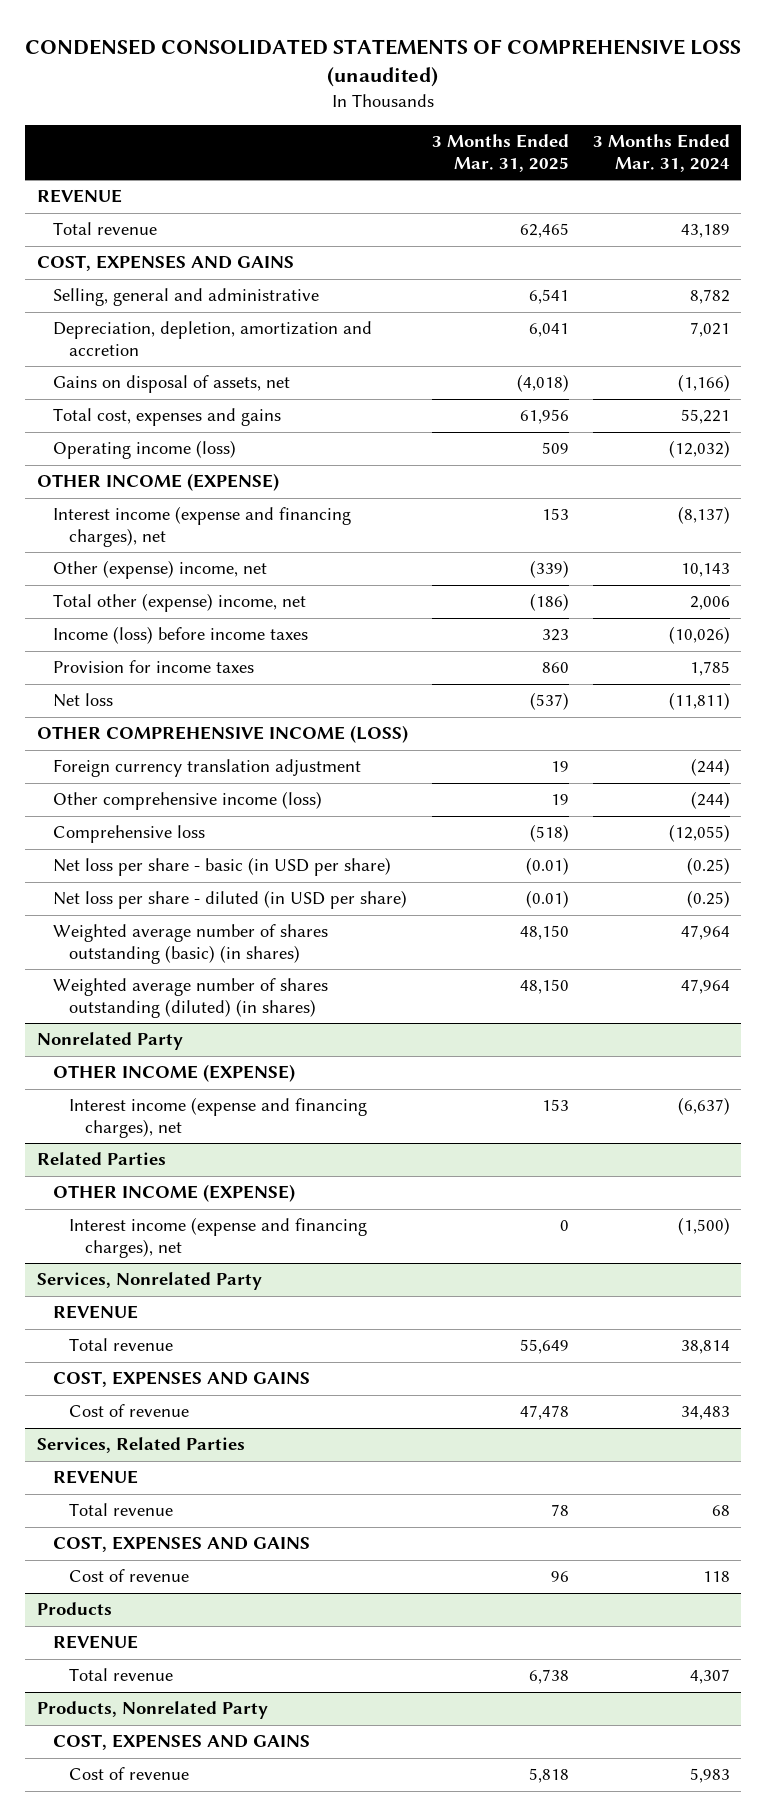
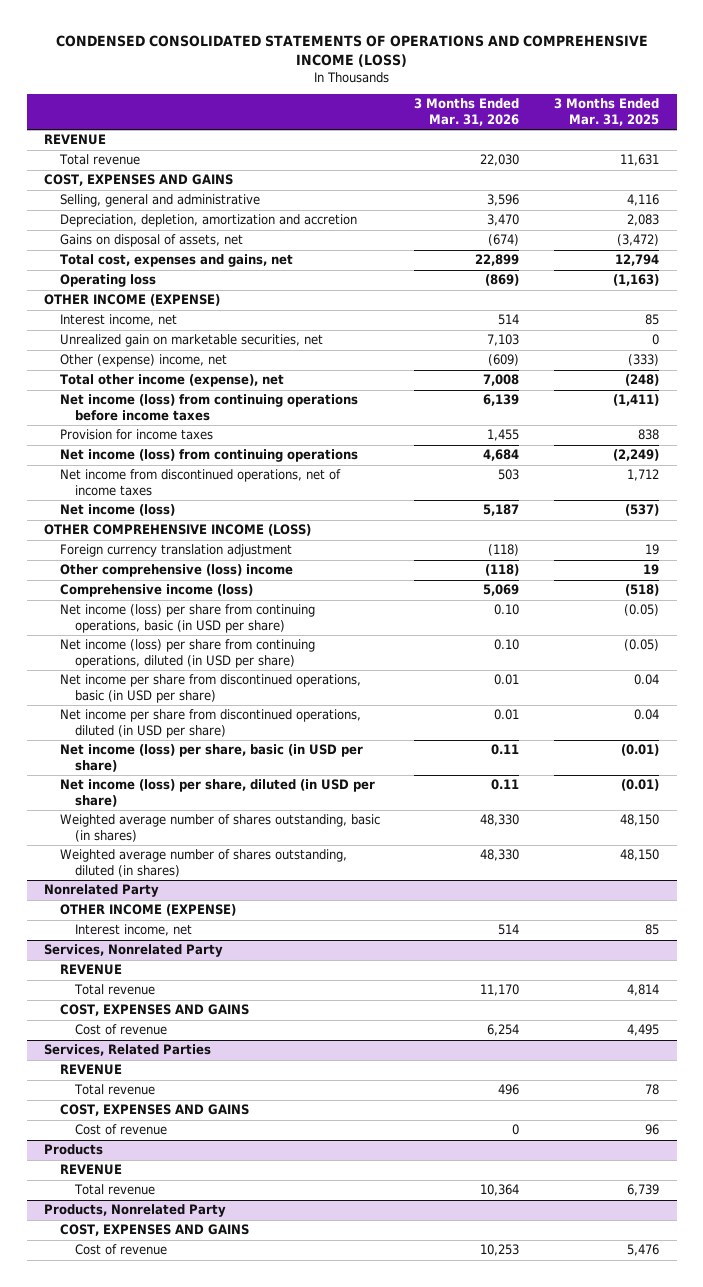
- CONDENSED CONSOLIDATED STATEMENTS OF COMPREHENSIVE LOSS (unaudited)
+ CONDENSED CONSOLIDATED STATEMENTS OF OPERATIONS AND COMPREHENSIVE INCOME (LOSS)
- | 3 Months Ended Mar. 31, 2025 | 3 Months Ended Mar. 31, 2024
+ | 3 Months Ended Mar. 31, 2026 | 3 Months Ended Mar. 31, 2025
- Total revenue | 62,465 | 43,189
+ Total revenue | 22,030 | 11,631
- Selling, general and administrative | 6,541 | 8,782
- Depreciation, depletion, amortization and accretion | 6,041 | 7,021
- Gains on disposal of assets, net | (4,018) | (1,166)
- Total cost, expenses and gains | 61,956 | 55,221
- Operating income (loss) | 509 | (12,032)
+ Selling, general and administrative | 3,596 | 4,116
+ Depreciation, depletion, amortization and accretion | 3,470 | 2,083
+ Gains on disposal of assets, net | (674) | (3,472)
+ Total cost, expenses and gains, net | 22,899 | 12,794
+ Operating loss | (869) | (1,163)
- Interest income (expense and financing charges), net | 153 | (8,137)
- Other (expense) income, net | (339) | 10,143
- Total other (expense) income, net | (186) | 2,006
- Income (loss) before income taxes | 323 | (10,026)
- Provision for income taxes | 860 | 1,785
- Net loss | (537) | (11,811)
+ Interest income, net | 514 | 85
+ Unrealized gain on marketable securities, net | 7,103 | 0
+ Other (expense) income, net | (609) | (333)
+ Total other income (expense), net | 7,008 | (248)
+ Net income (loss) from continuing operations before income taxes | 6,139 | (1,411)
+ Provision for income taxes | 1,455 | 838
+ Net income (loss) from continuing operations | 4,684 | (2,249)
+ Net income from discontinued operations, net of income taxes | 503 | 1,712
+ Net income (loss) | 5,187 | (537)
- Other comprehensive income (loss) | 19 | (244)
- Comprehensive loss | (518) | (12,055)
- Net loss per share - basic (in USD per share) | (0.01) | (0.25)
- Net loss per share - diluted (in USD per share) | (0.01) | (0.25)
- Weighted average number of shares outstanding (basic) (in shares) | 48,150 | 47,964
- Weighted average number of shares outstanding (diluted) (in shares) | 48,150 | 47,964
+ Other comprehensive (loss) income | (118) | 19
+ Comprehensive income (loss) | 5,069 | (518)
+ Net income (loss) per share from continuing operations, basic (in USD per share) | 0.10 | (0.05)
+ Net income (loss) per share from continuing operations, diluted (in USD per share) | 0.10 | (0.05)
+ Net income per share from discontinued operations, basic (in USD per share) | 0.01 | 0.04
+ Net income per share from discontinued operations, diluted (in USD per share) | 0.01 | 0.04
+ Net income (loss) per share, basic (in USD per share) | 0.11 | (0.01)
+ Net income (loss) per share, diluted (in USD per share) | 0.11 | (0.01)
+ Weighted average number of shares outstanding, basic (in shares) | 48,330 | 48,150
+ Weighted average number of shares outstanding, diluted (in shares) | 48,330 | 48,150
@ Nonrelated Party
- Interest income (expense and financing charges), net | 153 | (6,637)
- Related Parties
- OTHER INCOME (EXPENSE)
- Interest income (expense and financing charges), net | 0 | (1,500)
@ Nonrelated Party
+ Interest income, net | 514 | 85
@ Services, Nonrelated Party
- Total revenue | 55,649 | 38,814
+ Total revenue | 11,170 | 4,814
- Cost of revenue | 47,478 | 34,483
+ Cost of revenue | 6,254 | 4,495
@ Products
- Total revenue | 6,738 | 4,307
+ Total revenue | 10,364 | 6,739
@ Products, Nonrelated Party
- Cost of revenue | 5,818 | 5,983
+ Cost of revenue | 10,253 | 5,476

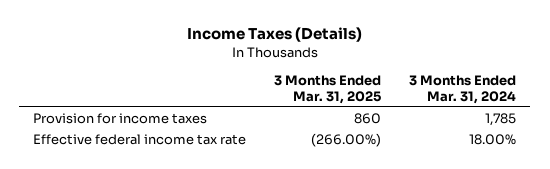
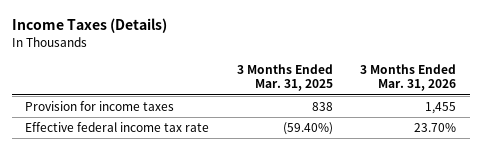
- | 3 Months Ended Mar. 31, 2025 | 3 Months Ended Mar. 31, 2024
+ | 3 Months Ended Mar. 31, 2025 | 3 Months Ended Mar. 31, 2026
- Provision for income taxes | 860 | 1,785
- Effective federal income tax rate | (266.00%) | 18.00%
+ Provision for income taxes | 838 | 1,455
+ Effective federal income tax rate | (59.40%) | 23.70%

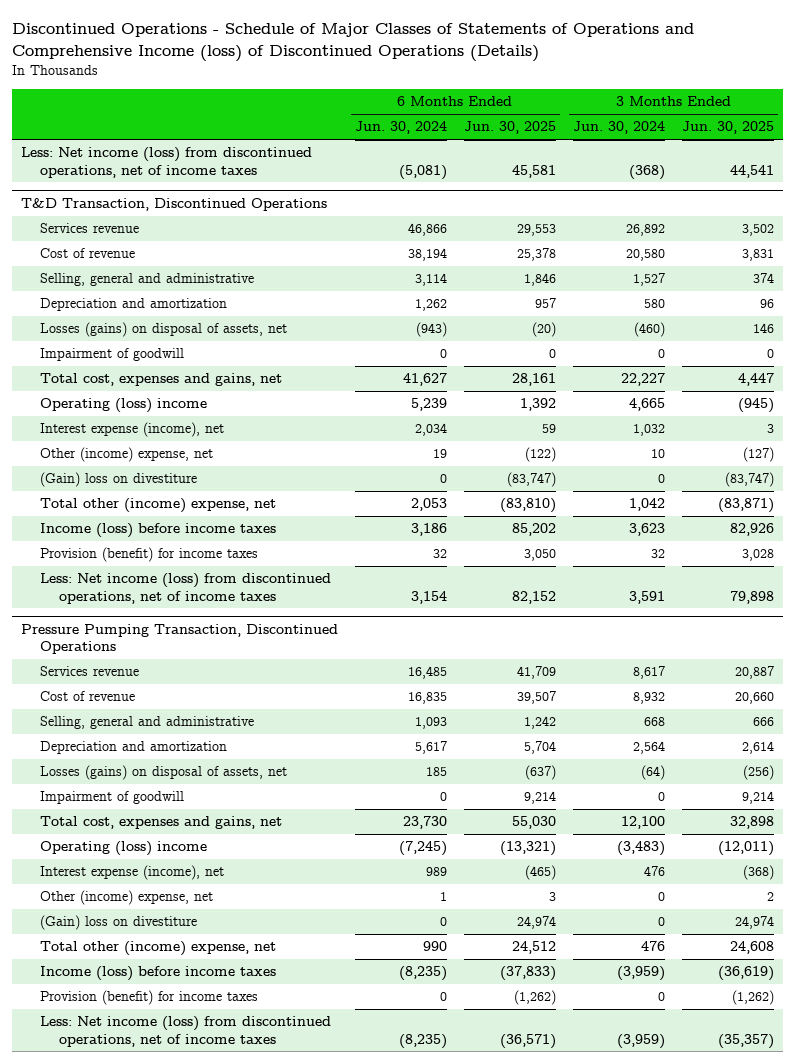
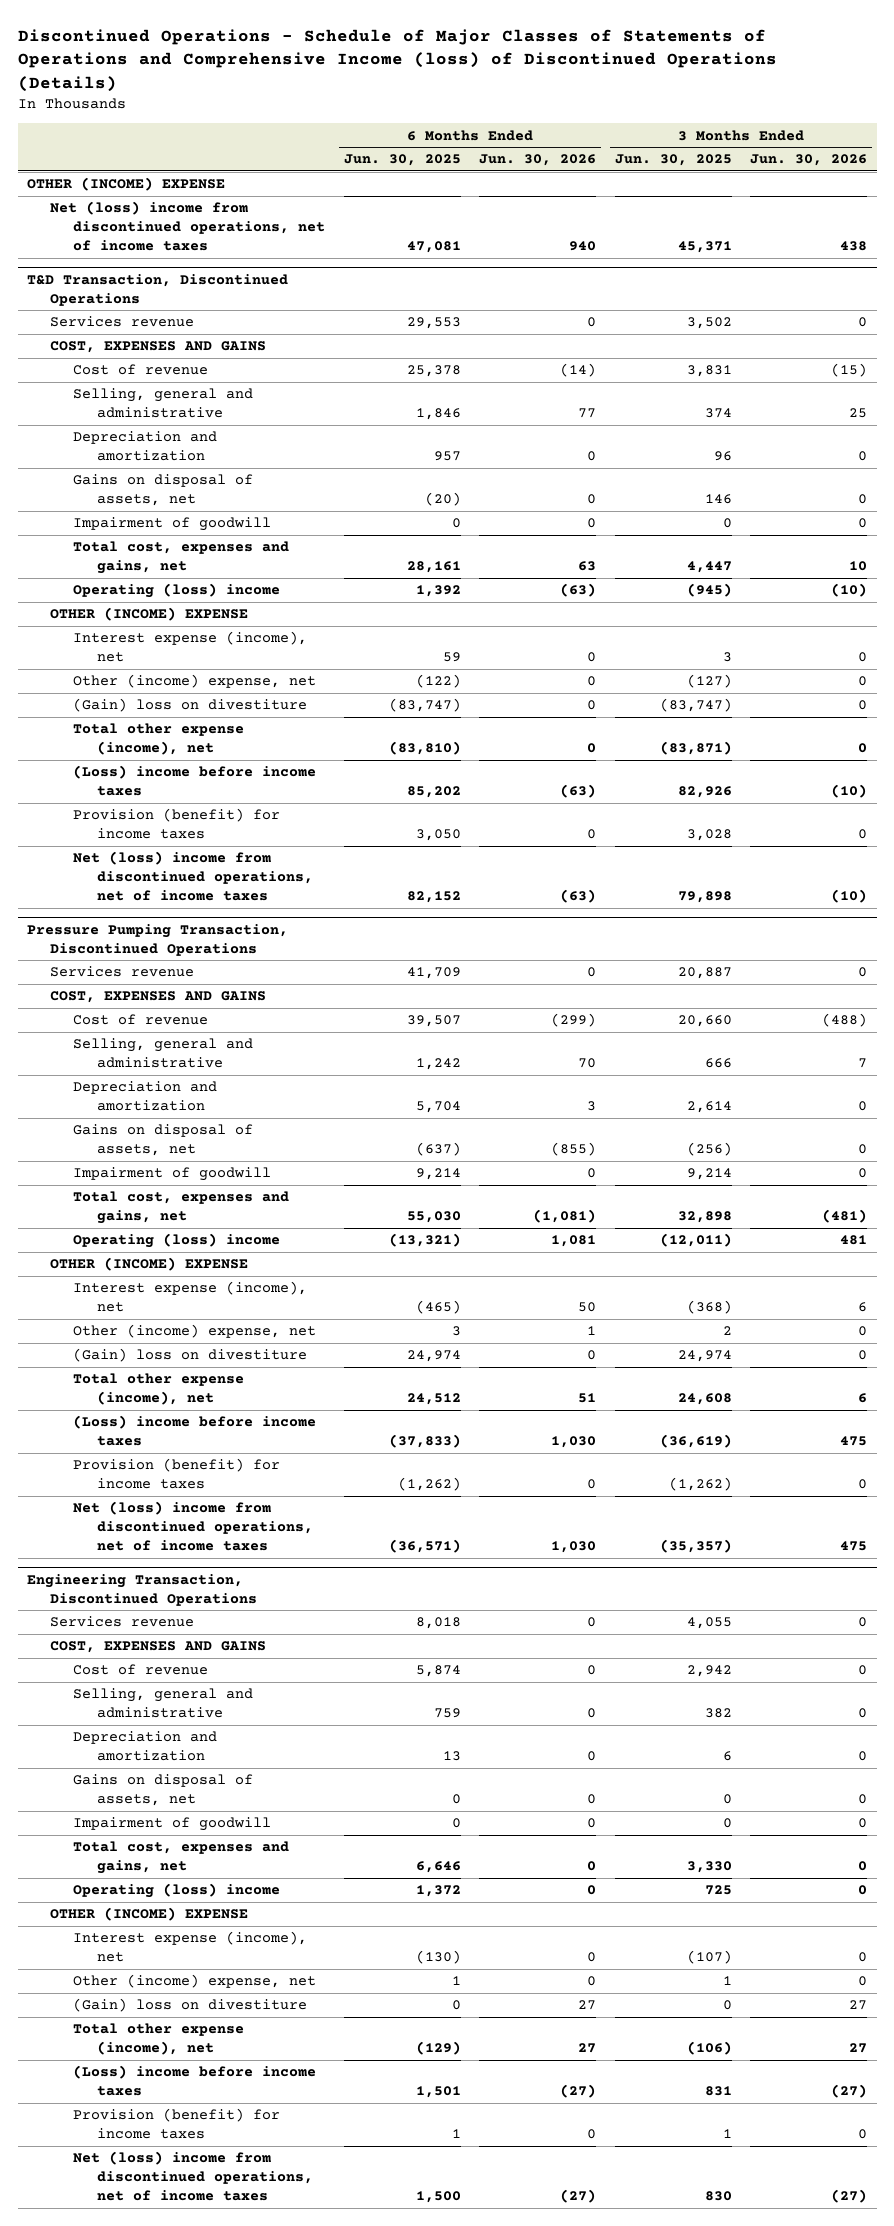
- | 6 Months Ended Jun. 30, 2024 | 6 Months Ended Jun. 30, 2025 | 3 Months Ended Jun. 30, 2024 | 3 Months Ended Jun. 30, 2025
+ | 6 Months Ended Jun. 30, 2025 | 6 Months Ended Jun. 30, 2026 | 3 Months Ended Jun. 30, 2025 | 3 Months Ended Jun. 30, 2026
- Less: Net income (loss) from discontinued operations, net of income taxes | (5,081) | 45,581 | (368) | 44,541
+ OTHER (INCOME) EXPENSE
+ Net (loss) income from discontinued operations, net of income taxes | 47,081 | 940 | 45,371 | 438
@ T&D Transaction, Discontinued Operations
+ COST, EXPENSES AND GAINS
- Losses (gains) on disposal of assets, net | (943) | (20) | (460) | 146
+ Gains on disposal of assets, net | (20) | 0 | 146 | 0
+ OTHER (INCOME) EXPENSE
- Total other (income) expense, net | 2,053 | (83,810) | 1,042 | (83,871)
- Income (loss) before income taxes | 3,186 | 85,202 | 3,623 | 82,926
+ Total other expense (income), net | (83,810) | 0 | (83,871) | 0
+ (Loss) income before income taxes | 85,202 | (63) | 82,926 | (10)
- Less: Net income (loss) from discontinued operations, net of income taxes | 3,154 | 82,152 | 3,591 | 79,898
+ Net (loss) income from discontinued operations, net of income taxes | 82,152 | (63) | 79,898 | (10)
@ Pressure Pumping Transaction, Discontinued Operations
+ COST, EXPENSES AND GAINS
- Losses (gains) on disposal of assets, net | 185 | (637) | (64) | (256)
+ Gains on disposal of assets, net | (637) | (855) | (256) | 0
+ OTHER (INCOME) EXPENSE
- Total other (income) expense, net | 990 | 24,512 | 476 | 24,608
- Income (loss) before income taxes | (8,235) | (37,833) | (3,959) | (36,619)
+ Total other expense (income), net | 24,512 | 51 | 24,608 | 6
+ (Loss) income before income taxes | (37,833) | 1,030 | (36,619) | 475
- Less: Net income (loss) from discontinued operations, net of income taxes | (8,235) | (36,571) | (3,959) | (35,357)
+ Net (loss) income from discontinued operations, net of income taxes | (36,571) | 1,030 | (35,357) | 475
+ Engineering Transaction, Discontinued Operations
+ Services revenue | 8,018 | 0 | 4,055 | 0
+ COST, EXPENSES AND GAINS
+ Cost of revenue | 5,874 | 0 | 2,942 | 0
+ Selling, general and administrative | 759 | 0 | 382 | 0
+ Depreciation and amortization | 13 | 0 | 6 | 0
+ Gains on disposal of assets, net | 0 | 0 | 0 | 0
+ Impairment of goodwill | 0 | 0 | 0 | 0
+ Total cost, expenses and gains, net | 6,646 | 0 | 3,330 | 0
+ Operating (loss) income | 1,372 | 0 | 725 | 0
+ OTHER (INCOME) EXPENSE
+ Interest expense (income), net | (130) | 0 | (107) | 0
+ Other (income) expense, net | 1 | 0 | 1 | 0
+ (Gain) loss on divestiture | 0 | 27 | 0 | 27
+ Total other expense (income), net | (129) | 27 | (106) | 27
+ (Loss) income before income taxes | 1,501 | (27) | 831 | (27)
+ Provision (benefit) for income taxes | 1 | 0 | 1 | 0
+ Net (loss) income from discontinued operations, net of income taxes | 1,500 | (27) | 830 | (27)

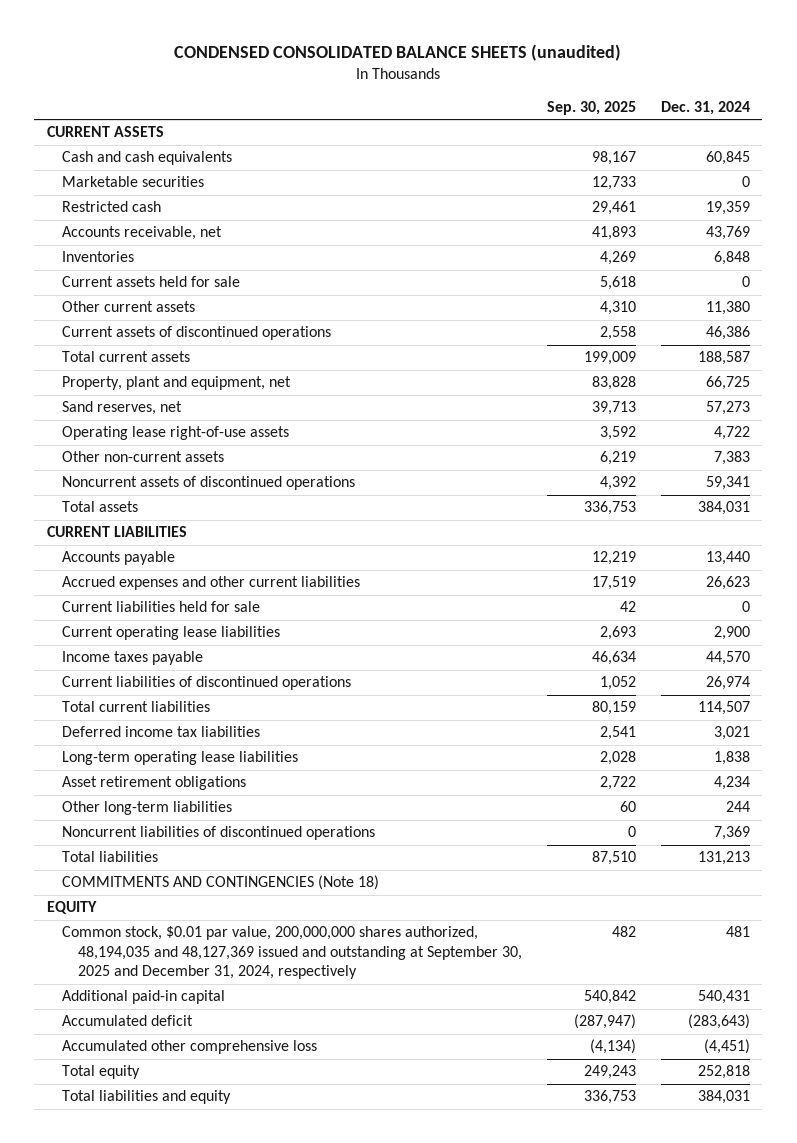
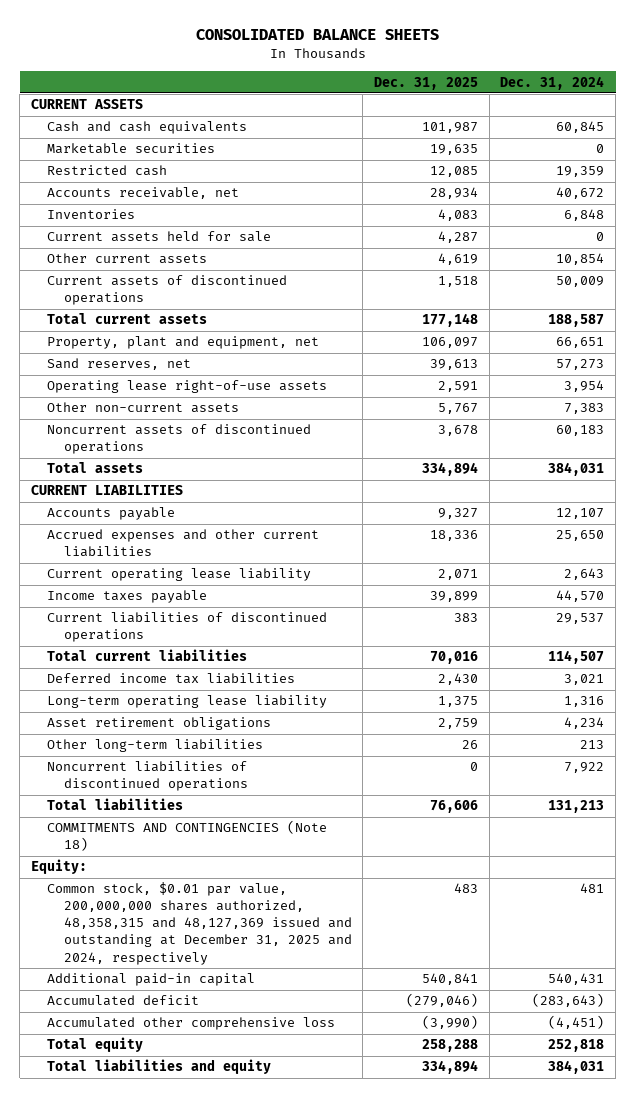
- CONDENSED CONSOLIDATED BALANCE SHEETS (unaudited)
+ CONSOLIDATED BALANCE SHEETS
- | Sep. 30, 2025 | Dec. 31, 2024
+ | Dec. 31, 2025 | Dec. 31, 2024
- Accounts receivable, net | 41,893 | 43,769
+ Accounts receivable, net | 28,934 | 40,672
- Other current assets | 4,310 | 11,380
- Current assets of discontinued operations | 2,558 | 46,386
+ Other current assets | 4,619 | 10,854
+ Current assets of discontinued operations | 1,518 | 50,009
- Property, plant and equipment, net | 83,828 | 66,725
+ Property, plant and equipment, net | 106,097 | 66,651
- Operating lease right-of-use assets | 3,592 | 4,722
+ Operating lease right-of-use assets | 2,591 | 3,954
- Noncurrent assets of discontinued operations | 4,392 | 59,341
+ Noncurrent assets of discontinued operations | 3,678 | 60,183
- Accounts payable | 12,219 | 13,440
- Accrued expenses and other current liabilities | 17,519 | 26,623
- Current liabilities held for sale | 42 | 0
- Current operating lease liabilities | 2,693 | 2,900
+ Accounts payable | 9,327 | 12,107
+ Accrued expenses and other current liabilities | 18,336 | 25,650
+ Current operating lease liability | 2,071 | 2,643
- Current liabilities of discontinued operations | 1,052 | 26,974
+ Current liabilities of discontinued operations | 383 | 29,537
- Long-term operating lease liabilities | 2,028 | 1,838
+ Long-term operating lease liability | 1,375 | 1,316
- Other long-term liabilities | 60 | 244
- Noncurrent liabilities of discontinued operations | 0 | 7,369
+ Other long-term liabilities | 26 | 213
+ Noncurrent liabilities of discontinued operations | 0 | 7,922
- EQUITY
- Common stock, $0.01 par value, 200,000,000 shares authorized, 48,194,035 and 48,127,369 issued and outstanding at September 30, 2025 and December 31, 2024, respectively | 482 | 481
+ Equity:
+ Common stock, $0.01 par value, 200,000,000 shares authorized, 48,358,315 and 48,127,369 issued and outstanding at December 31, 2025 and 2024, respectively | 483 | 481

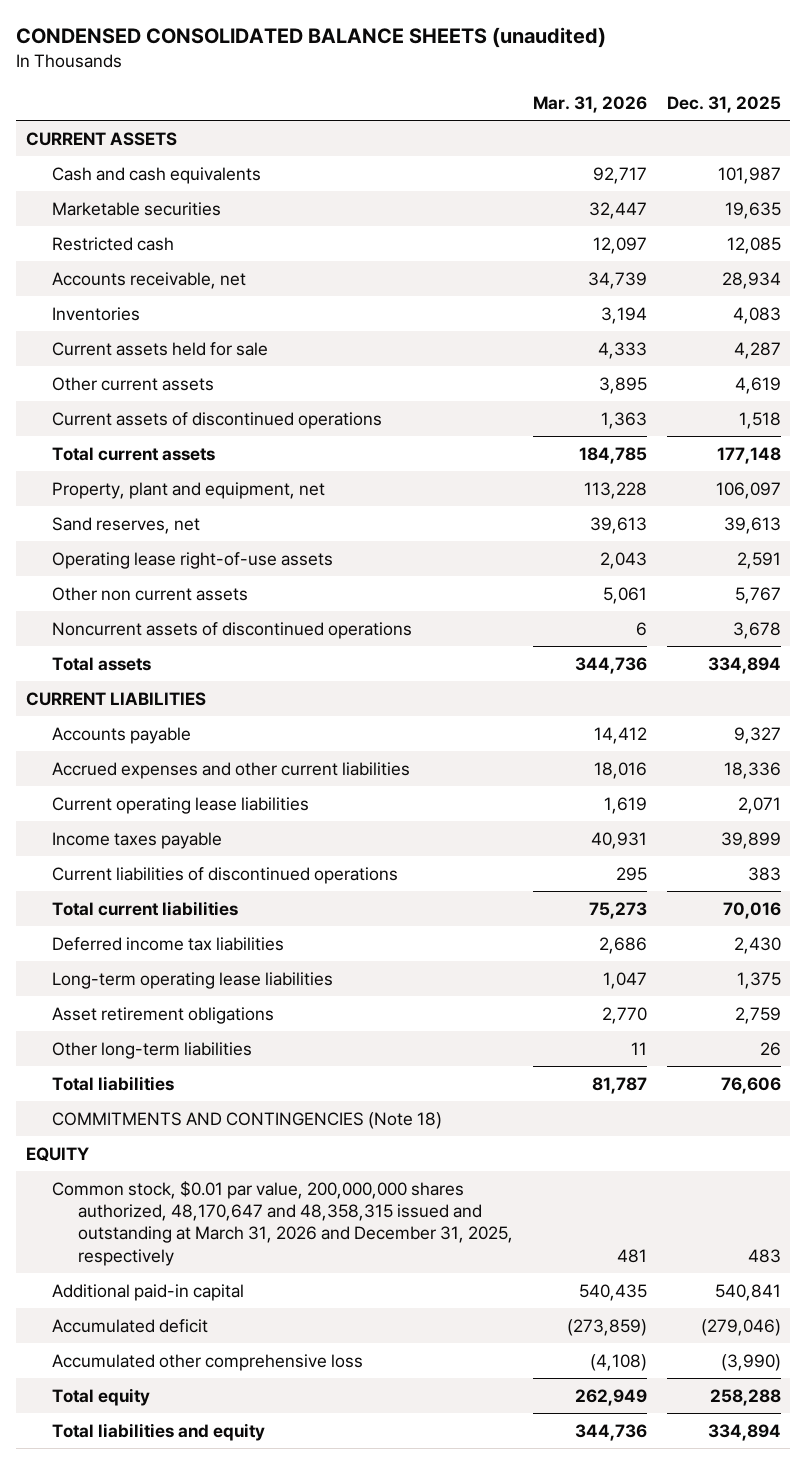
- CONSOLIDATED BALANCE SHEETS
+ CONDENSED CONSOLIDATED BALANCE SHEETS (unaudited)
- | Dec. 31, 2025 | Dec. 31, 2024
+ | Mar. 31, 2026 | Dec. 31, 2025
- Other non-current assets | 5,767 | 7,383
+ Other non current assets | 5,061 | 5,767
- Current operating lease liability | 2,071 | 2,643
+ Current operating lease liabilities | 1,619 | 2,071
- Long-term operating lease liability | 1,375 | 1,316
+ Long-term operating lease liabilities | 1,047 | 1,375
- Noncurrent liabilities of discontinued operations | 0 | 7,922
- Equity:
- Common stock, $0.01 par value, 200,000,000 shares authorized, 48,358,315 and 48,127,369 issued and outstanding at December 31, 2025 and 2024, respectively | 483 | 481
+ EQUITY
+ Common stock, $0.01 par value, 200,000,000 shares authorized, 48,170,647 and 48,358,315 issued and outstanding at March 31, 2026 and December 31, 2025, respectively | 481 | 483

